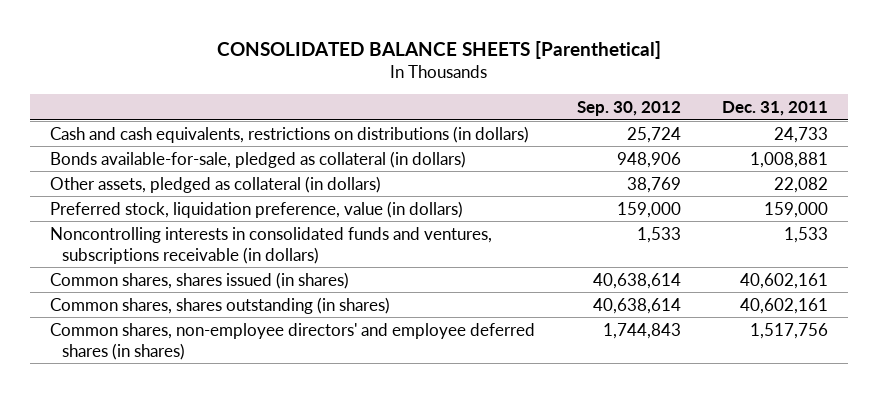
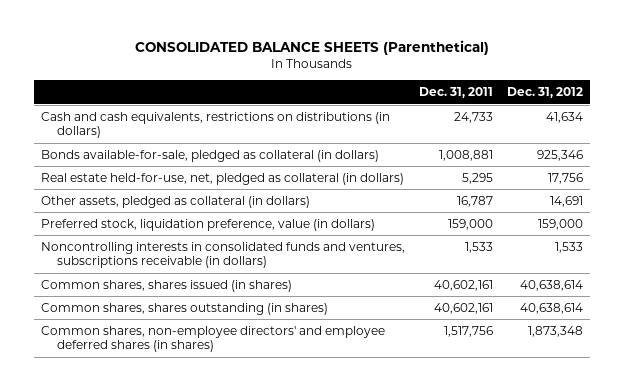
- CONSOLIDATED BALANCE SHEETS [Parenthetical]
+ CONSOLIDATED BALANCE SHEETS (Parenthetical)
- | Sep. 30, 2012 | Dec. 31, 2011
+ | Dec. 31, 2011 | Dec. 31, 2012
- Other assets, pledged as collateral (in dollars) | 38,769 | 22,082
+ Real estate held-for-use, net, pledged as collateral (in dollars) | 5,295 | 17,756
+ Other assets, pledged as collateral (in dollars) | 16,787 | 14,691

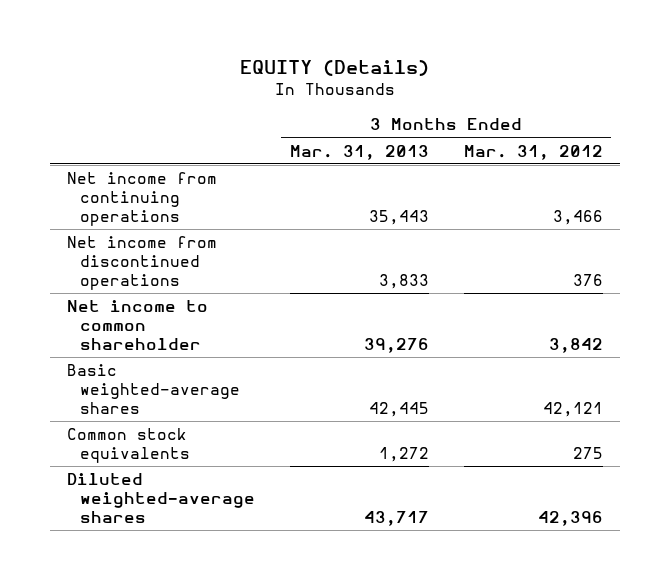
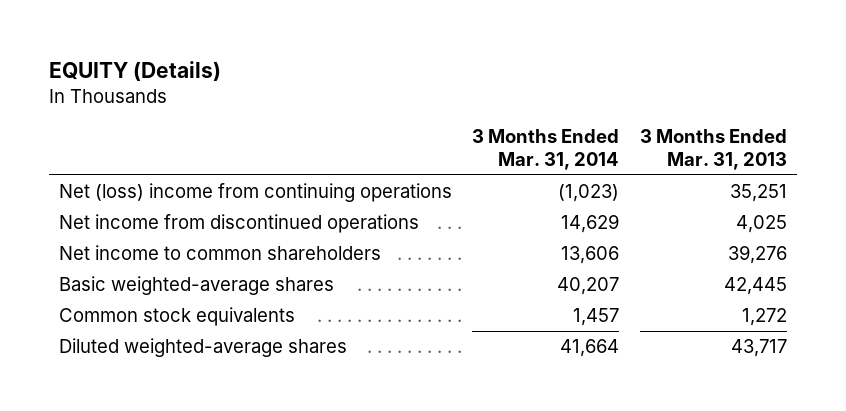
- | 3 Months Ended Mar. 31, 2013 | 3 Months Ended Mar. 31, 2012
+ | 3 Months Ended Mar. 31, 2014 | 3 Months Ended Mar. 31, 2013
- Net income from continuing operations | 35,443 | 3,466
- Net income from discontinued operations | 3,833 | 376
- Net income to common shareholder | 39,276 | 3,842
+ Net (loss) income from continuing operations | (1,023) | 35,251
+ Net income from discontinued operations | 14,629 | 4,025
+ Net income to common shareholders | 13,606 | 39,276

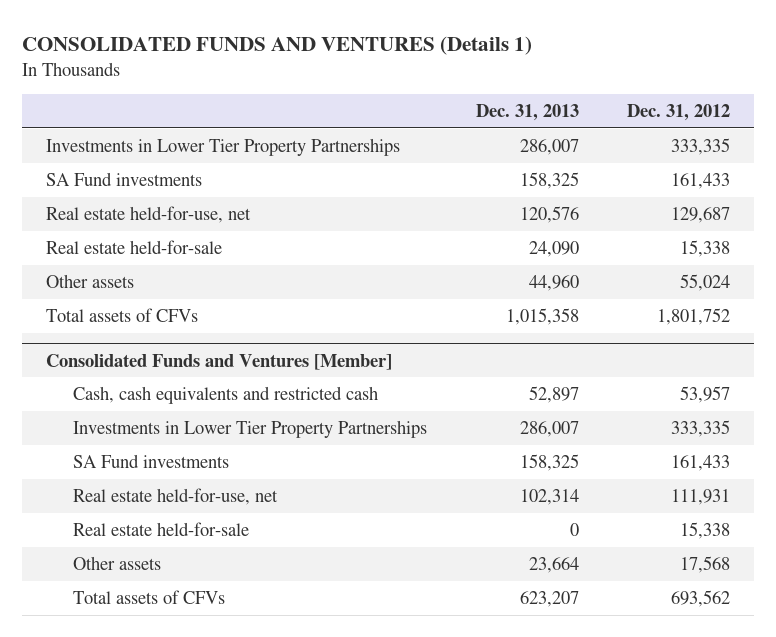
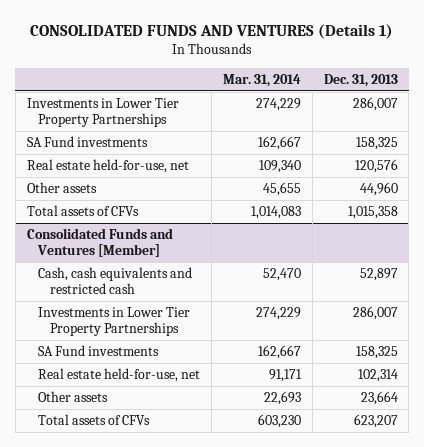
- | Dec. 31, 2013 | Dec. 31, 2012
+ | Mar. 31, 2014 | Dec. 31, 2013
- Real estate held-for-sale | 24,090 | 15,338
@ Consolidated Funds and Ventures [Member]
- Real estate held-for-sale | 0 | 15,338

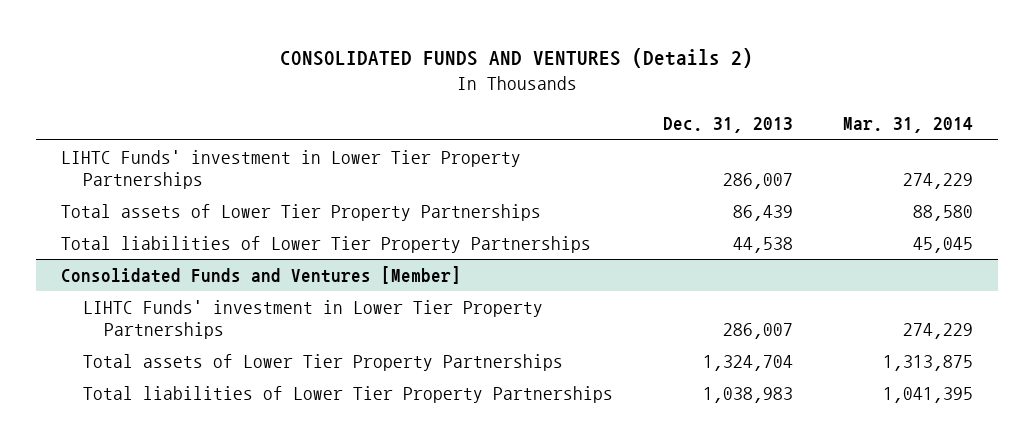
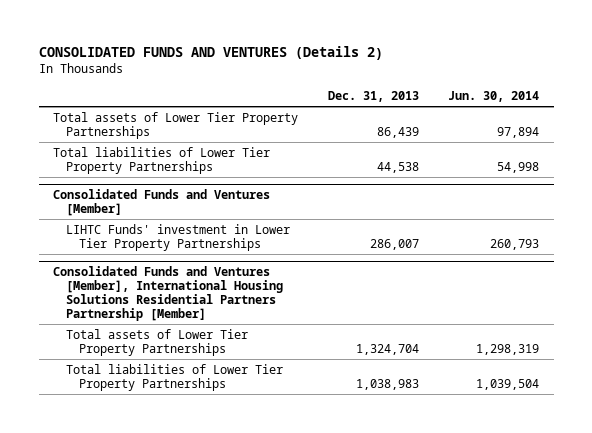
- | Dec. 31, 2013 | Mar. 31, 2014
+ | Dec. 31, 2013 | Jun. 30, 2014
- LIHTC Funds' investment in Lower Tier Property Partnerships | 286,007 | 274,229
+ Consolidated Funds and Ventures [Member], International Housing Solutions Residential Partners Partnership [Member]

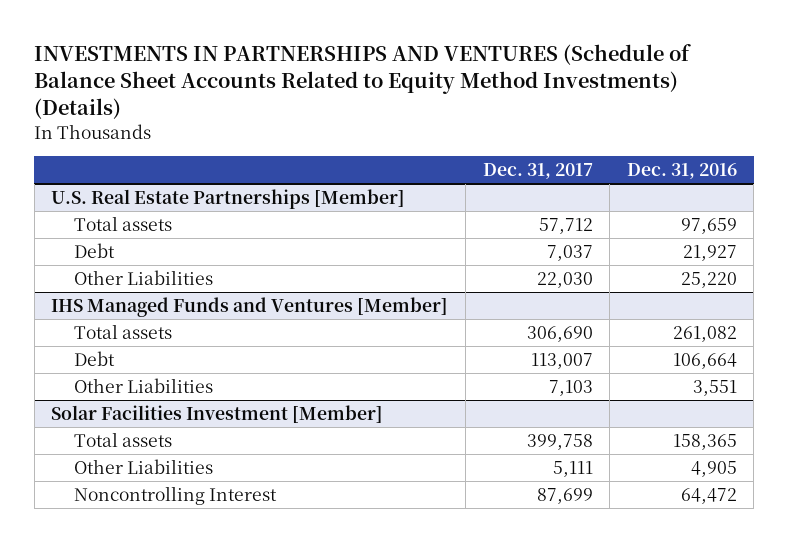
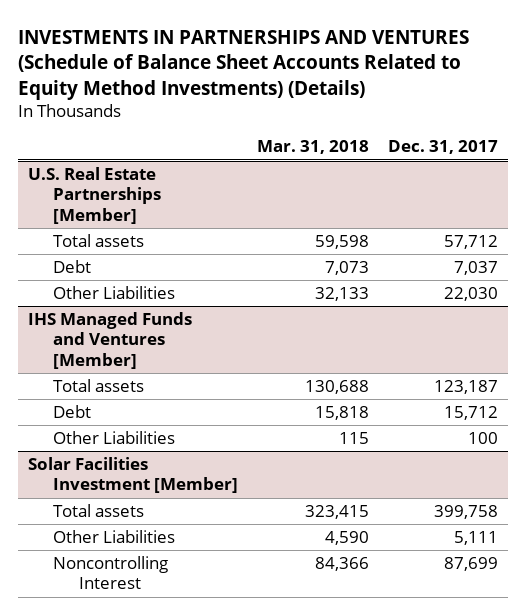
- | Dec. 31, 2017 | Dec. 31, 2016
+ | Mar. 31, 2018 | Dec. 31, 2017
@ IHS Managed Funds and Ventures [Member]
- Total assets | 306,690 | 261,082
- Debt | 113,007 | 106,664
- Other Liabilities | 7,103 | 3,551
+ Total assets | 130,688 | 123,187
+ Debt | 15,818 | 15,712
+ Other Liabilities | 115 | 100

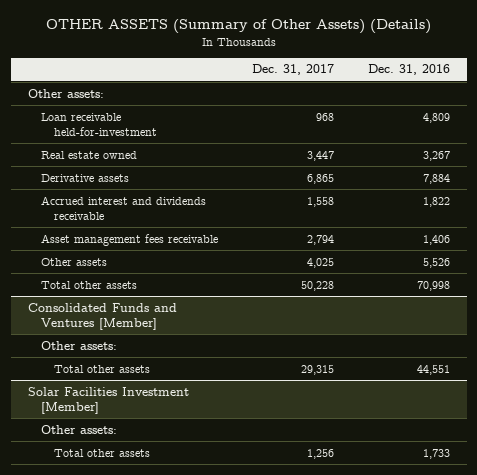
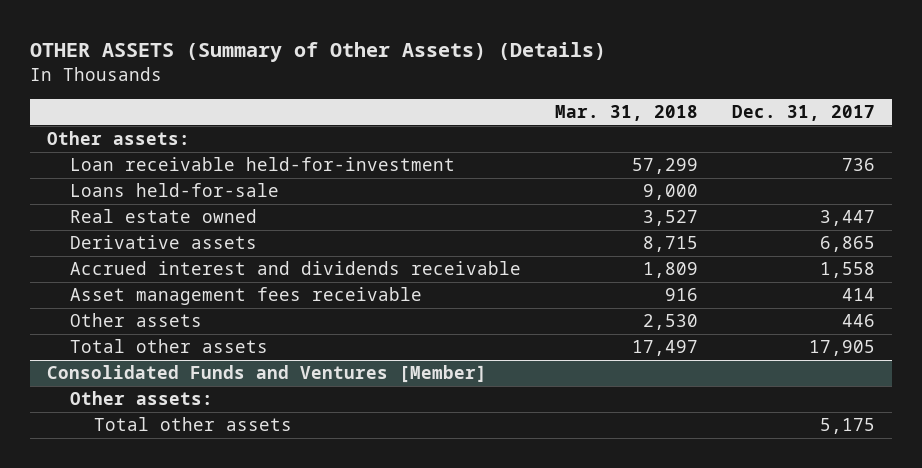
- | Dec. 31, 2017 | Dec. 31, 2016
+ | Mar. 31, 2018 | Dec. 31, 2017
- Loan receivable held-for-investment | 968 | 4,809
+ Loan receivable held-for-investment | 57,299 | 736
+ Loans held-for-sale | 9,000 |
- Asset management fees receivable | 2,794 | 1,406
- Other assets | 4,025 | 5,526
- Total other assets | 50,228 | 70,998
+ Asset management fees receivable | 916 | 414
+ Other assets | 2,530 | 446
+ Total other assets | 17,497 | 17,905
@ Consolidated Funds and Ventures [Member]
- Total other assets | 29,315 | 44,551
- Solar Facilities Investment [Member]
- Other assets:
- Total other assets | 1,256 | 1,733
@ Consolidated Funds and Ventures [Member]
+ Total other assets | | 5,175

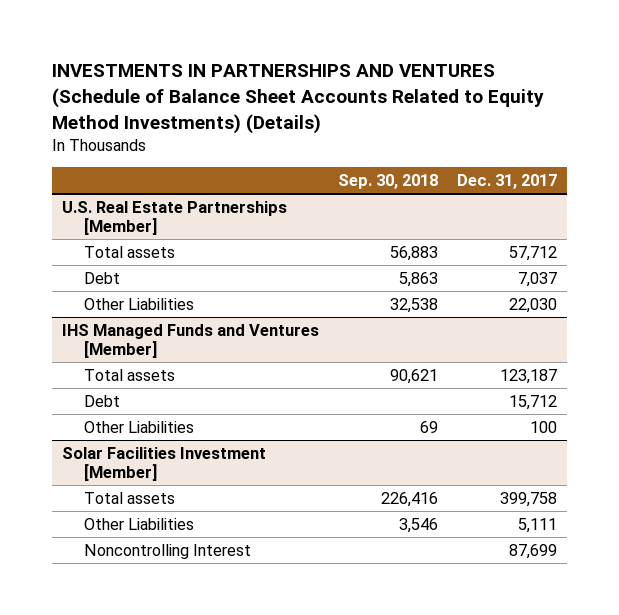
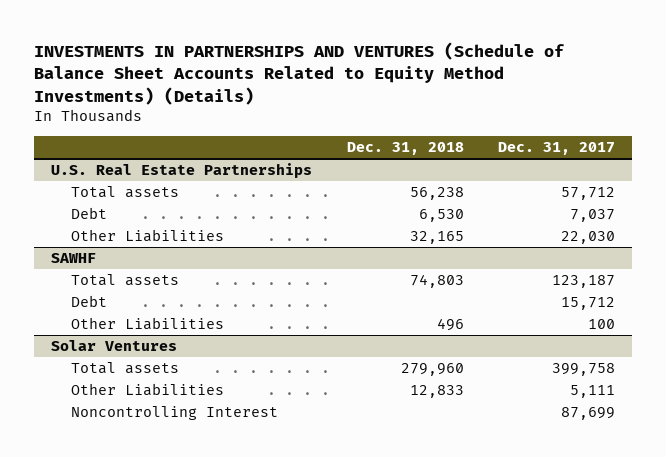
- | Sep. 30, 2018 | Dec. 31, 2017
+ | Dec. 31, 2018 | Dec. 31, 2017
- U.S. Real Estate Partnerships [Member]
+ U.S. Real Estate Partnerships
- IHS Managed Funds and Ventures [Member]
+ SAWHF
- Solar Facilities Investment [Member]
+ Solar Ventures

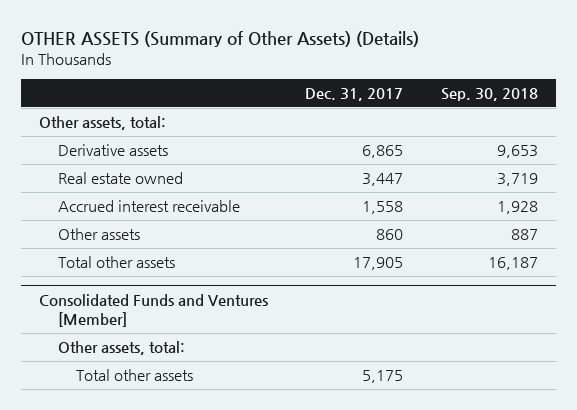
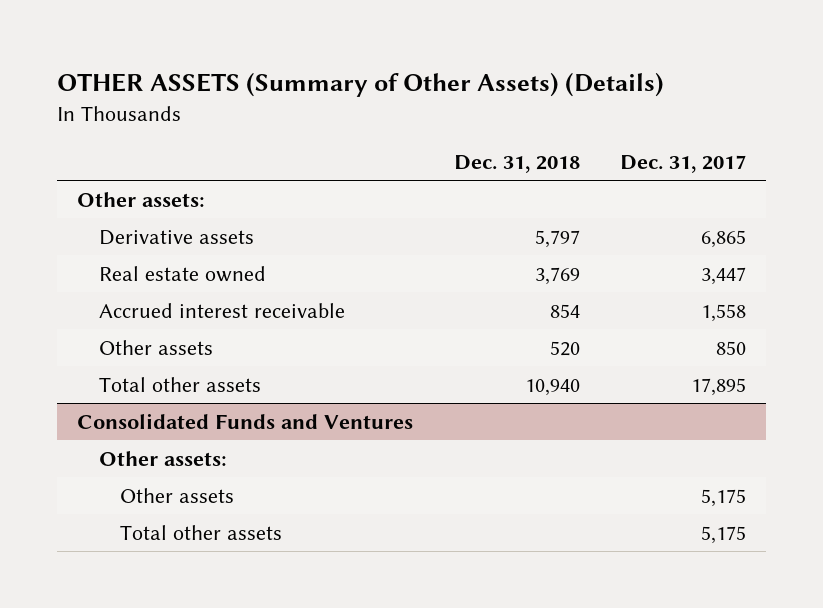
- | Dec. 31, 2017 | Sep. 30, 2018
+ | Dec. 31, 2018 | Dec. 31, 2017
- Other assets, total:
+ Other assets:
- Other assets | 860 | 887
- Total other assets | 17,905 | 16,187
- Consolidated Funds and Ventures [Member]
- Other assets, total:
+ Other assets | 520 | 850
+ Total other assets | 10,940 | 17,895
+ Consolidated Funds and Ventures
+ Other assets:
+ Other assets | | 5,175

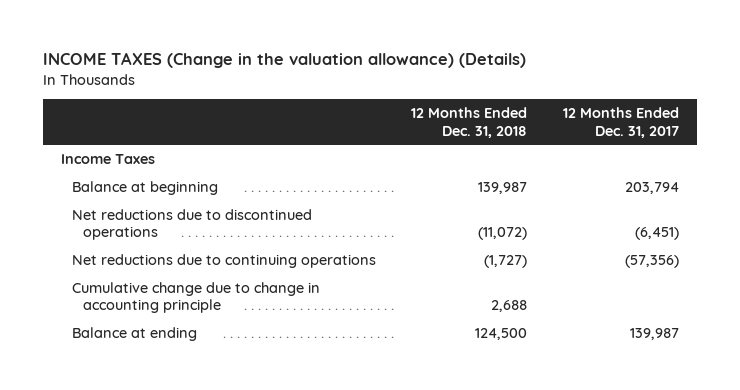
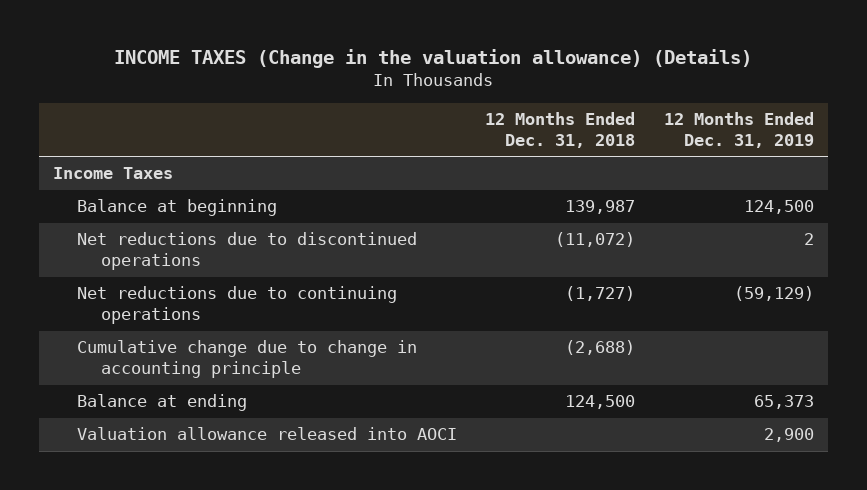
- | 12 Months Ended Dec. 31, 2018 | 12 Months Ended Dec. 31, 2017
+ | 12 Months Ended Dec. 31, 2018 | 12 Months Ended Dec. 31, 2019
- Cumulative change due to change in accounting principle | 2,688 |
+ Cumulative change due to change in accounting principle | (2,688) |
+ Valuation allowance released into AOCI | | 2,900

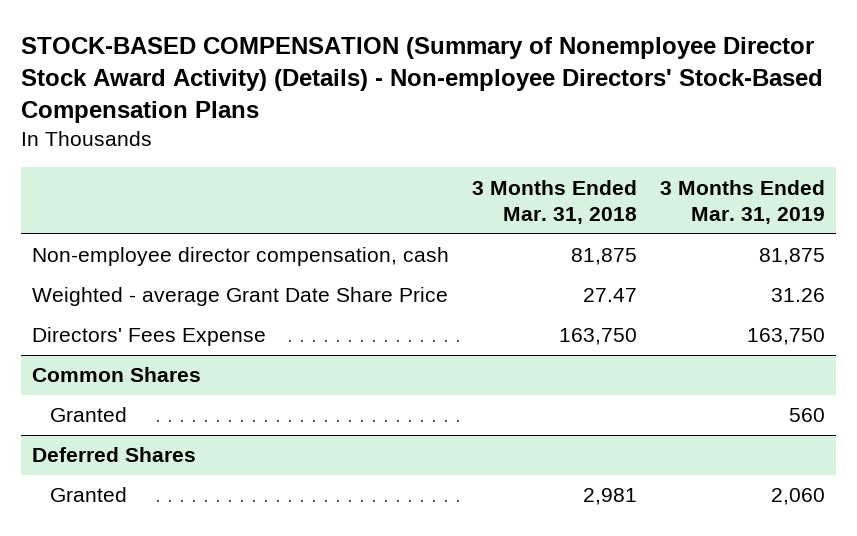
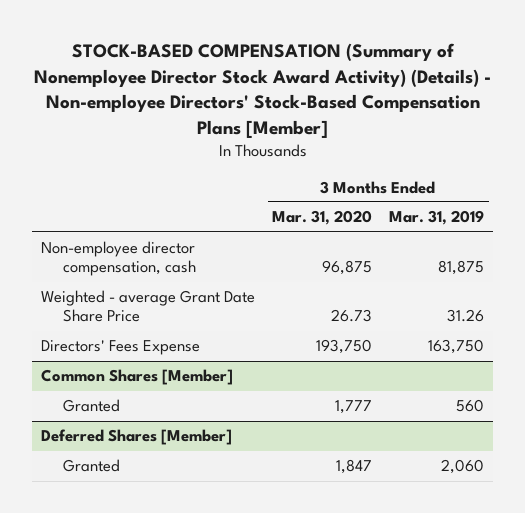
- STOCK-BASED COMPENSATION (Summary of Nonemployee Director Stock Award Activity) (Details) - Non-employee Directors' Stock-Based Compensation Plans
+ STOCK-BASED COMPENSATION (Summary of Nonemployee Director Stock Award Activity) (Details) - Non-employee Directors' Stock-Based Compensation Plans [Member]
- | 3 Months Ended Mar. 31, 2018 | 3 Months Ended Mar. 31, 2019
+ | 3 Months Ended Mar. 31, 2020 | 3 Months Ended Mar. 31, 2019
- Common Shares
+ Common Shares [Member]
- Deferred Shares
+ Deferred Shares [Member]

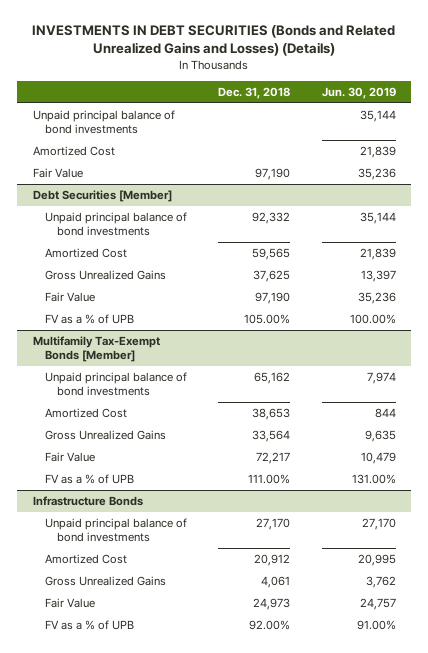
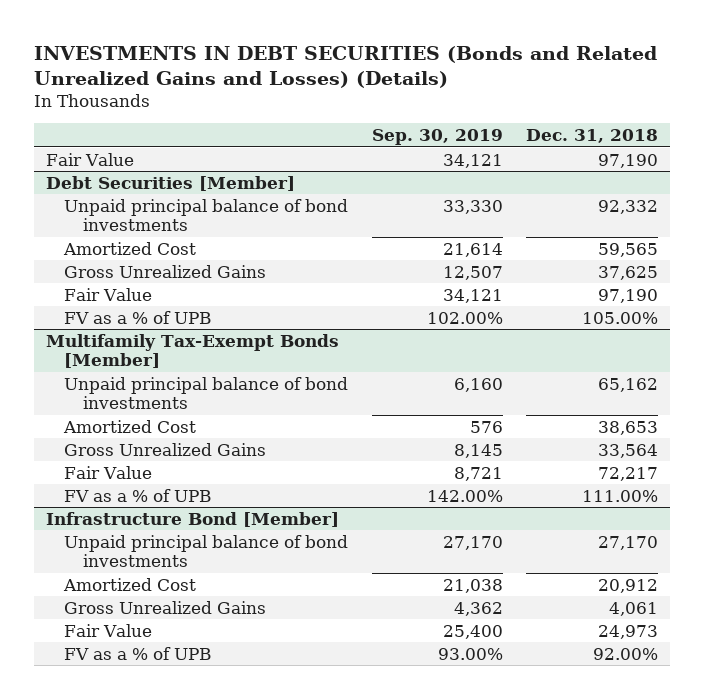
- | Dec. 31, 2018 | Jun. 30, 2019
+ | Sep. 30, 2019 | Dec. 31, 2018
- Unpaid principal balance of bond investments | | 35,144
- Amortized Cost | | 21,839
- Infrastructure Bonds
+ Infrastructure Bond [Member]

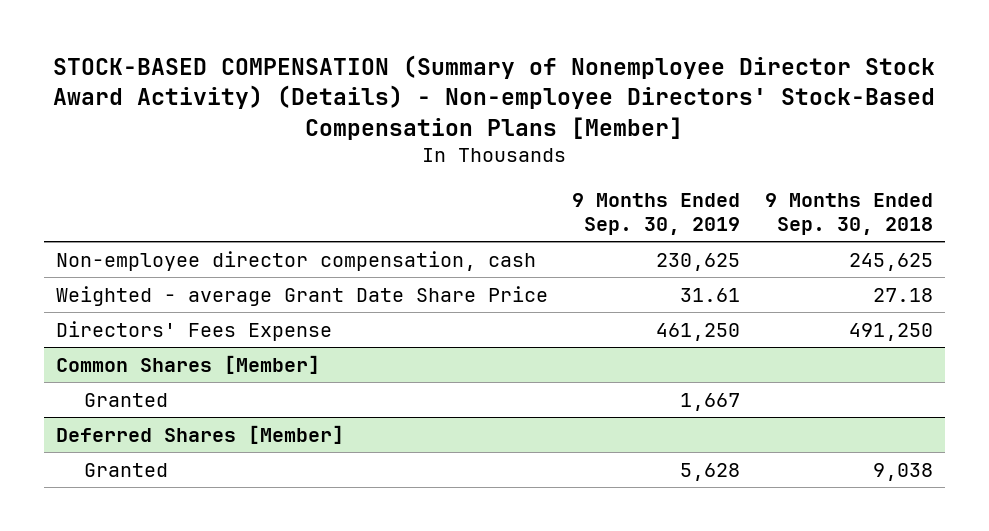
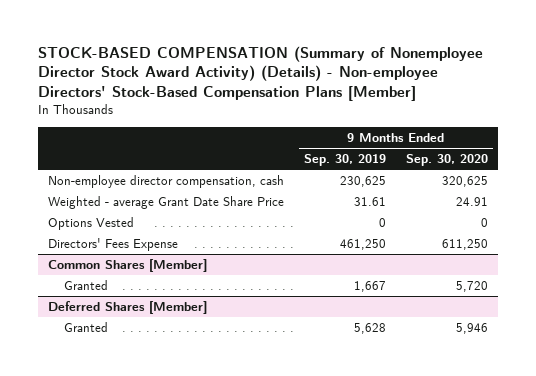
- | 9 Months Ended Sep. 30, 2019 | 9 Months Ended Sep. 30, 2018
+ | 9 Months Ended Sep. 30, 2019 | 9 Months Ended Sep. 30, 2020
+ Options Vested | 0 | 0

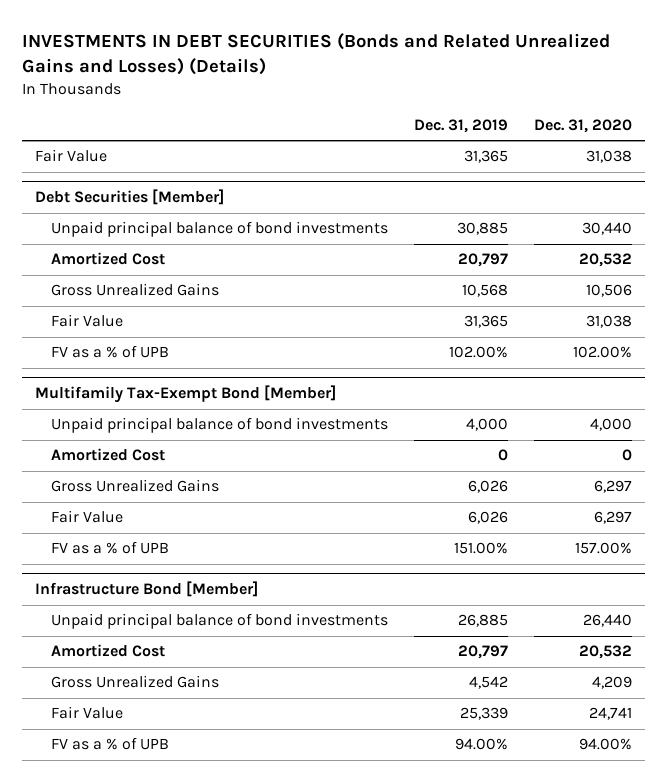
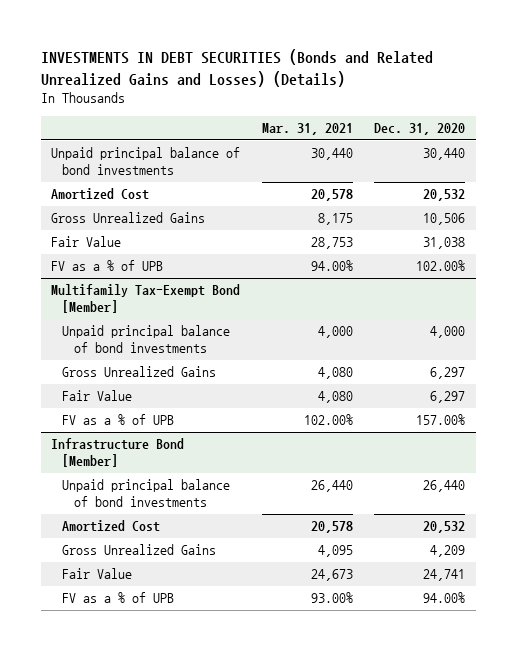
- | Dec. 31, 2019 | Dec. 31, 2020
+ | Mar. 31, 2021 | Dec. 31, 2020
- Fair Value | 31,365 | 31,038
- Debt Securities [Member]
@ Multifamily Tax-Exempt Bond [Member]
- Amortized Cost | 0 | 0

